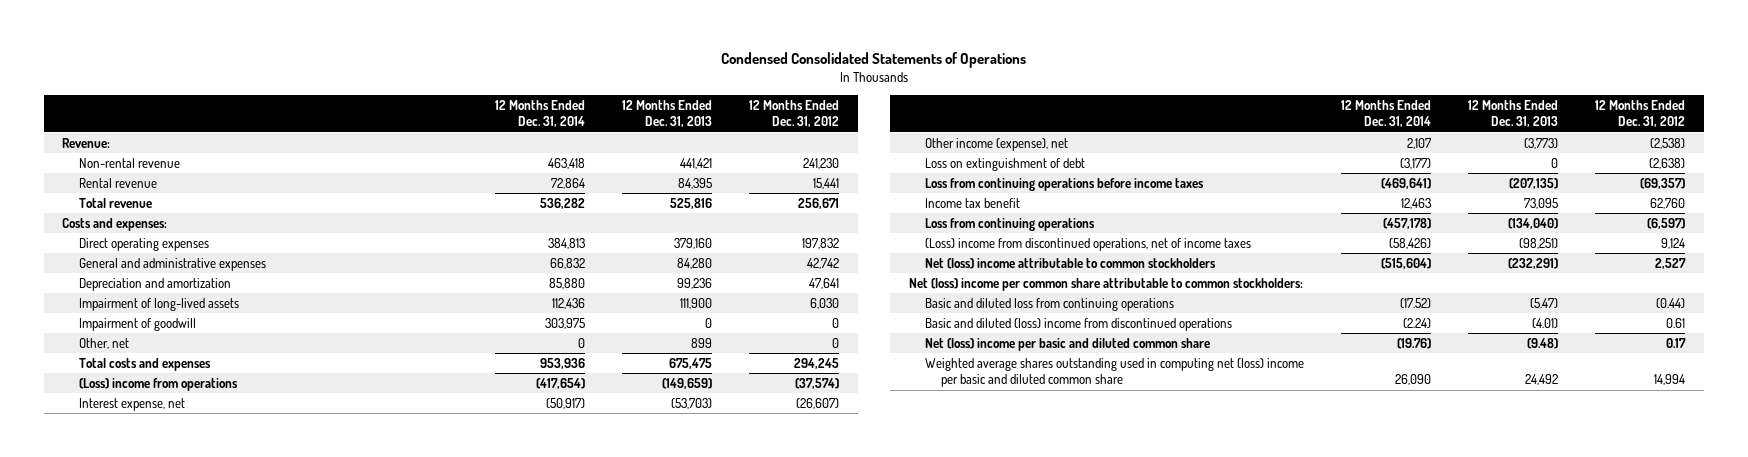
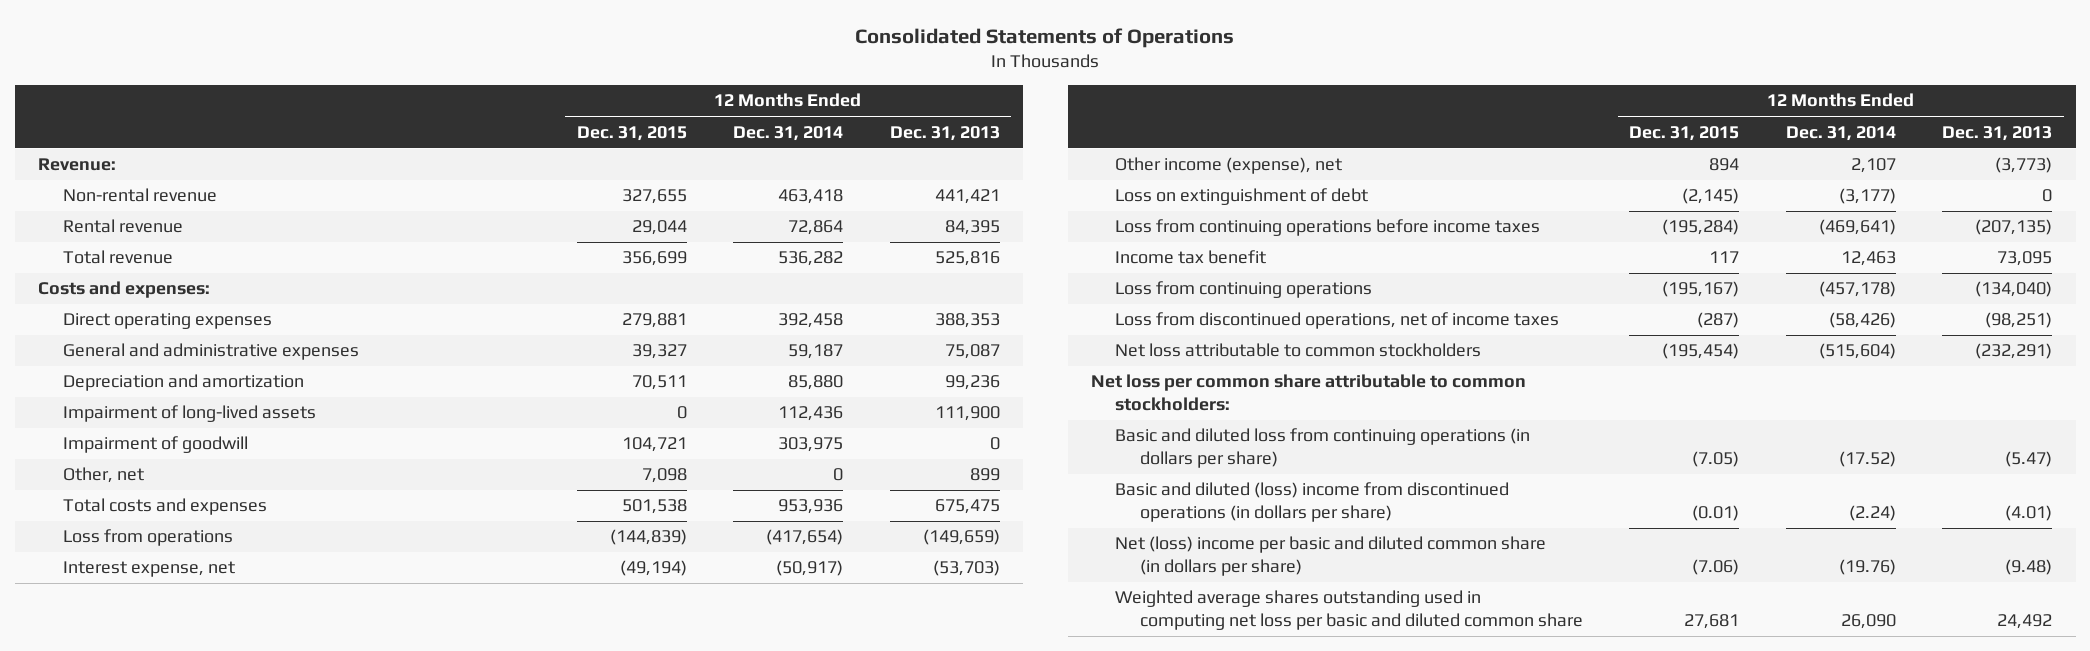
- Condensed Consolidated Statements of Operations
+ Consolidated Statements of Operations
- | 12 Months Ended Dec. 31, 2014 | 12 Months Ended Dec. 31, 2013 | 12 Months Ended Dec. 31, 2012
+ | 12 Months Ended Dec. 31, 2015 | 12 Months Ended Dec. 31, 2014 | 12 Months Ended Dec. 31, 2013
- Direct operating expenses | 384,813 | 379,160 | 197,832
- General and administrative expenses | 66,832 | 84,280 | 42,742
+ Direct operating expenses | 279,881 | 392,458 | 388,353
+ General and administrative expenses | 39,327 | 59,187 | 75,087
- (Loss) income from operations | (417,654) | (149,659) | (37,574)
+ Loss from operations | (144,839) | (417,654) | (149,659)
- (Loss) income from discontinued operations, net of income taxes | (58,426) | (98,251) | 9,124
- Net (loss) income attributable to common stockholders | (515,604) | (232,291) | 2,527
- Net (loss) income per common share attributable to common stockholders:
- Basic and diluted loss from continuing operations | (17.52) | (5.47) | (0.44)
- Basic and diluted (loss) income from discontinued operations | (2.24) | (4.01) | 0.61
- Net (loss) income per basic and diluted common share | (19.76) | (9.48) | 0.17
- Weighted average shares outstanding used in computing net (loss) income per basic and diluted common share | 26,090 | 24,492 | 14,994
+ Loss from discontinued operations, net of income taxes | (287) | (58,426) | (98,251)
+ Net loss attributable to common stockholders | (195,454) | (515,604) | (232,291)
+ Net loss per common share attributable to common stockholders:
+ Basic and diluted loss from continuing operations (in dollars per share) | (7.05) | (17.52) | (5.47)
+ Basic and diluted (loss) income from discontinued operations (in dollars per share) | (0.01) | (2.24) | (4.01)
+ Net (loss) income per basic and diluted common share (in dollars per share) | (7.06) | (19.76) | (9.48)
+ Weighted average shares outstanding used in computing net loss per basic and diluted common share | 27,681 | 26,090 | 24,492

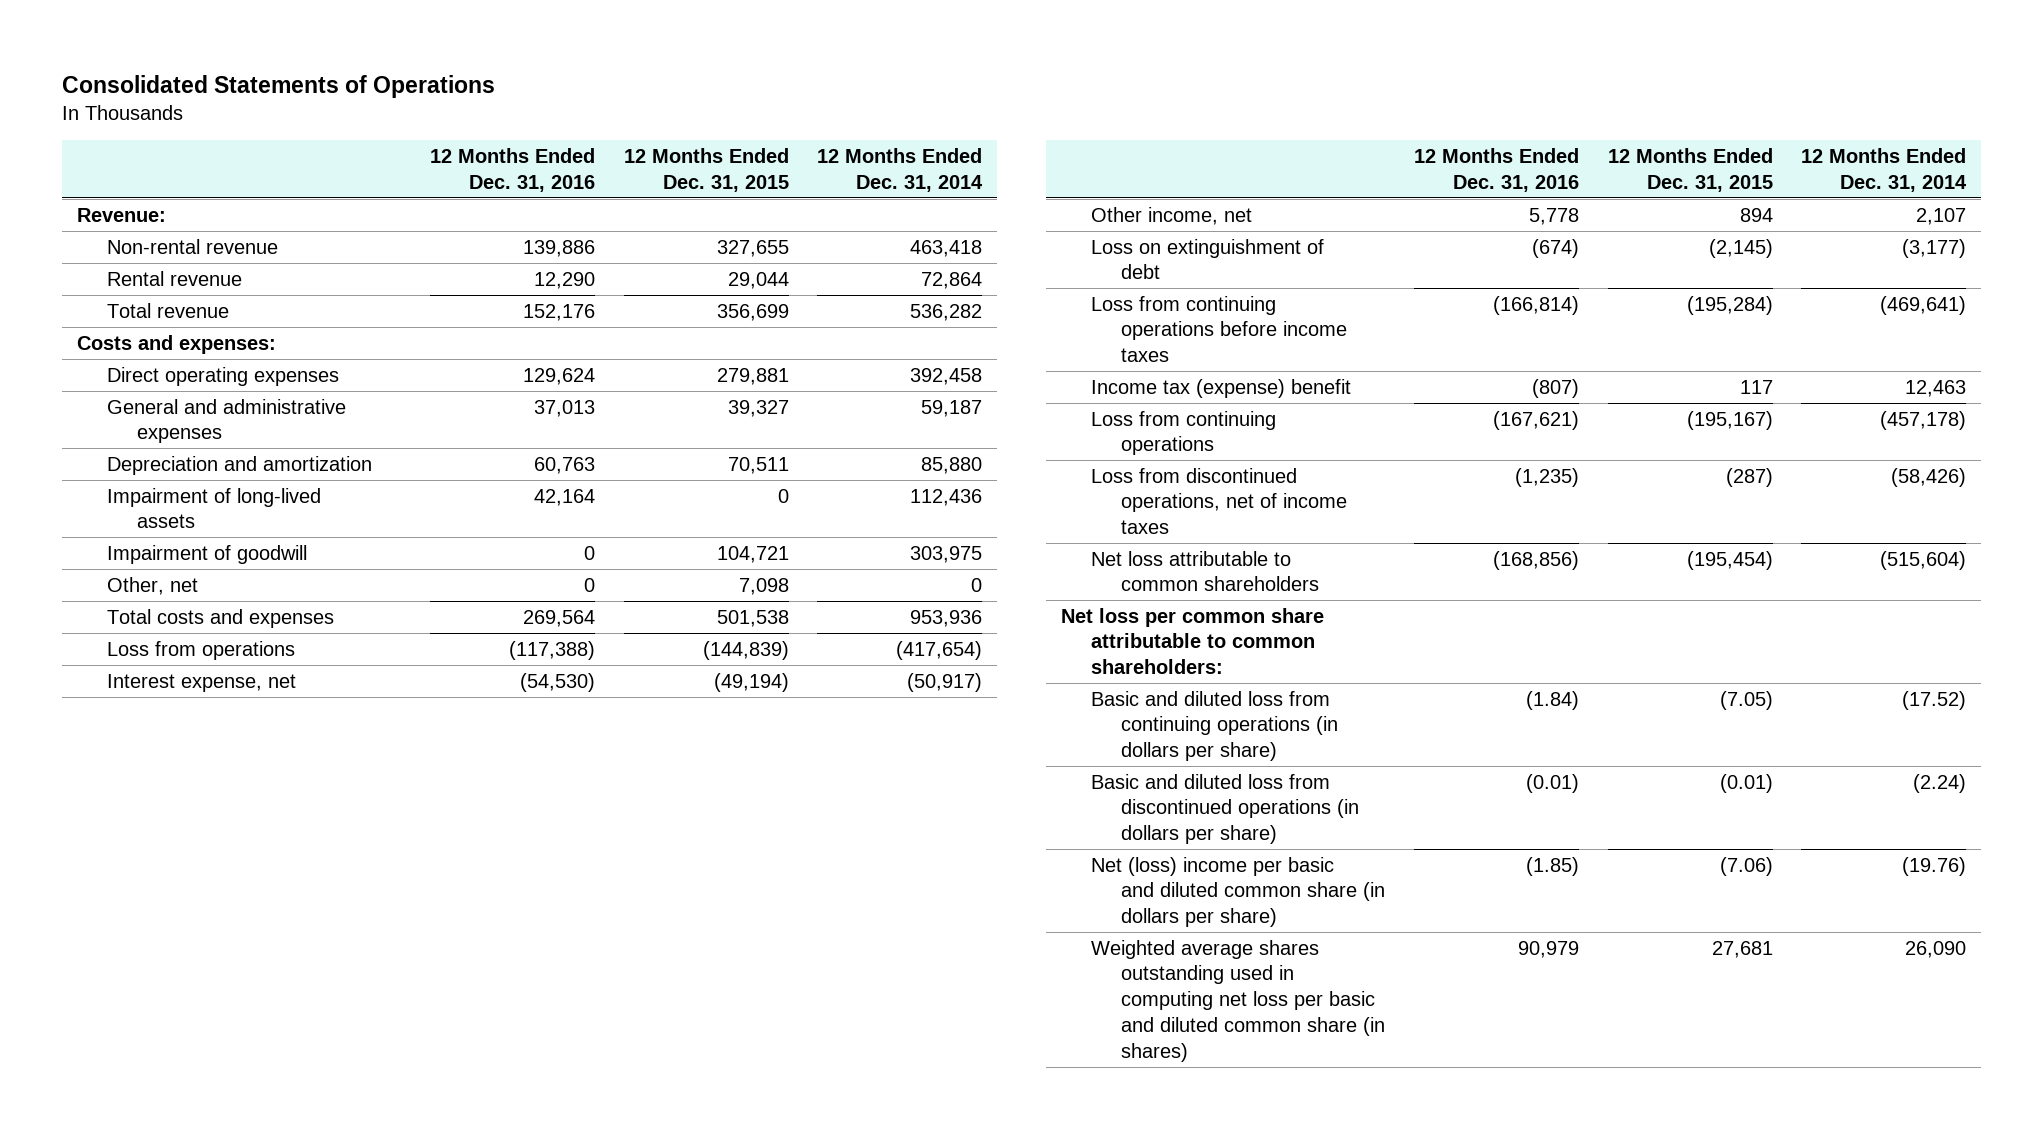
- | 12 Months Ended Dec. 31, 2015 | 12 Months Ended Dec. 31, 2014 | 12 Months Ended Dec. 31, 2013
+ | 12 Months Ended Dec. 31, 2016 | 12 Months Ended Dec. 31, 2015 | 12 Months Ended Dec. 31, 2014
- Other income (expense), net | 894 | 2,107 | (3,773)
+ Other income, net | 5,778 | 894 | 2,107
- Income tax benefit | 117 | 12,463 | 73,095
+ Income tax (expense) benefit | (807) | 117 | 12,463
- Net loss attributable to common stockholders | (195,454) | (515,604) | (232,291)
- Net loss per common share attributable to common stockholders:
+ Net loss attributable to common shareholders | (168,856) | (195,454) | (515,604)
+ Net loss per common share attributable to common shareholders:
- Basic and diluted (loss) income from discontinued operations (in dollars per share) | (0.01) | (2.24) | (4.01)
+ Basic and diluted loss from discontinued operations (in dollars per share) | (0.01) | (0.01) | (2.24)
- Weighted average shares outstanding used in computing net loss per basic and diluted common share | 27,681 | 26,090 | 24,492
+ Weighted average shares outstanding used in computing net loss per basic and diluted common share (in shares) | 90,979 | 27,681 | 26,090

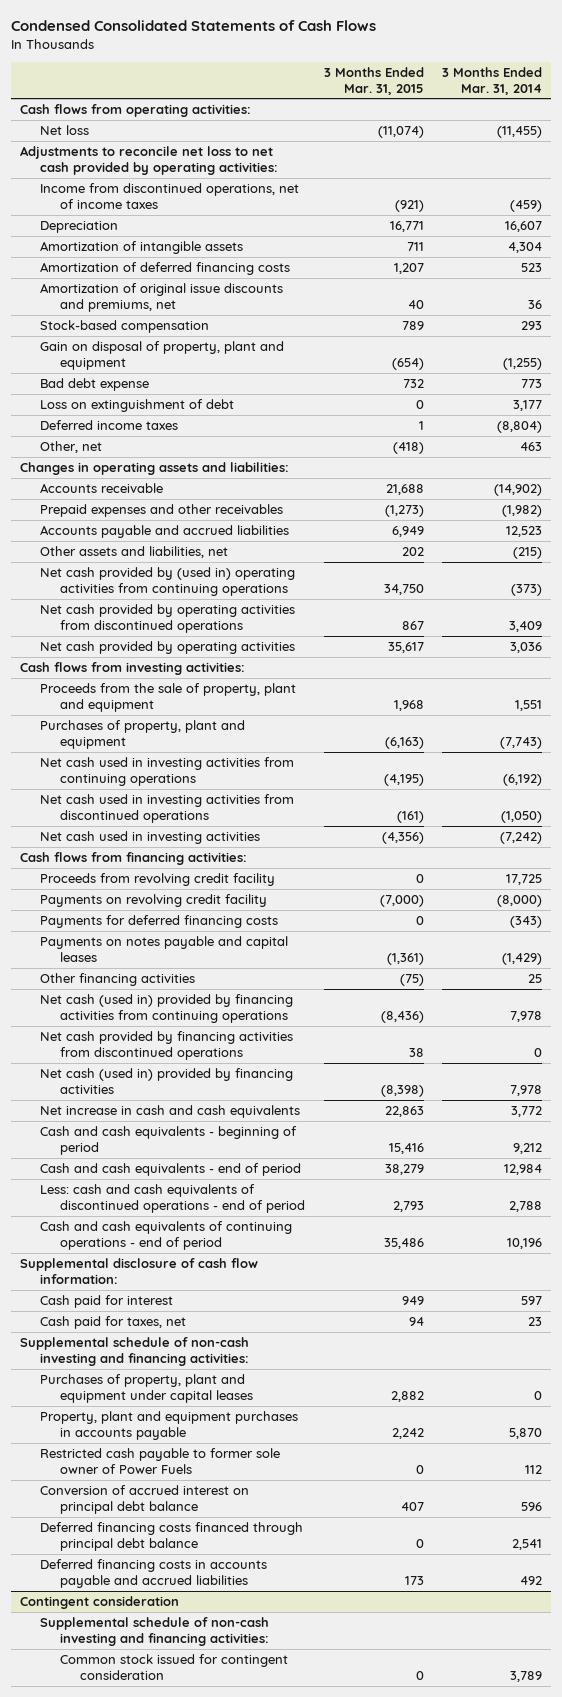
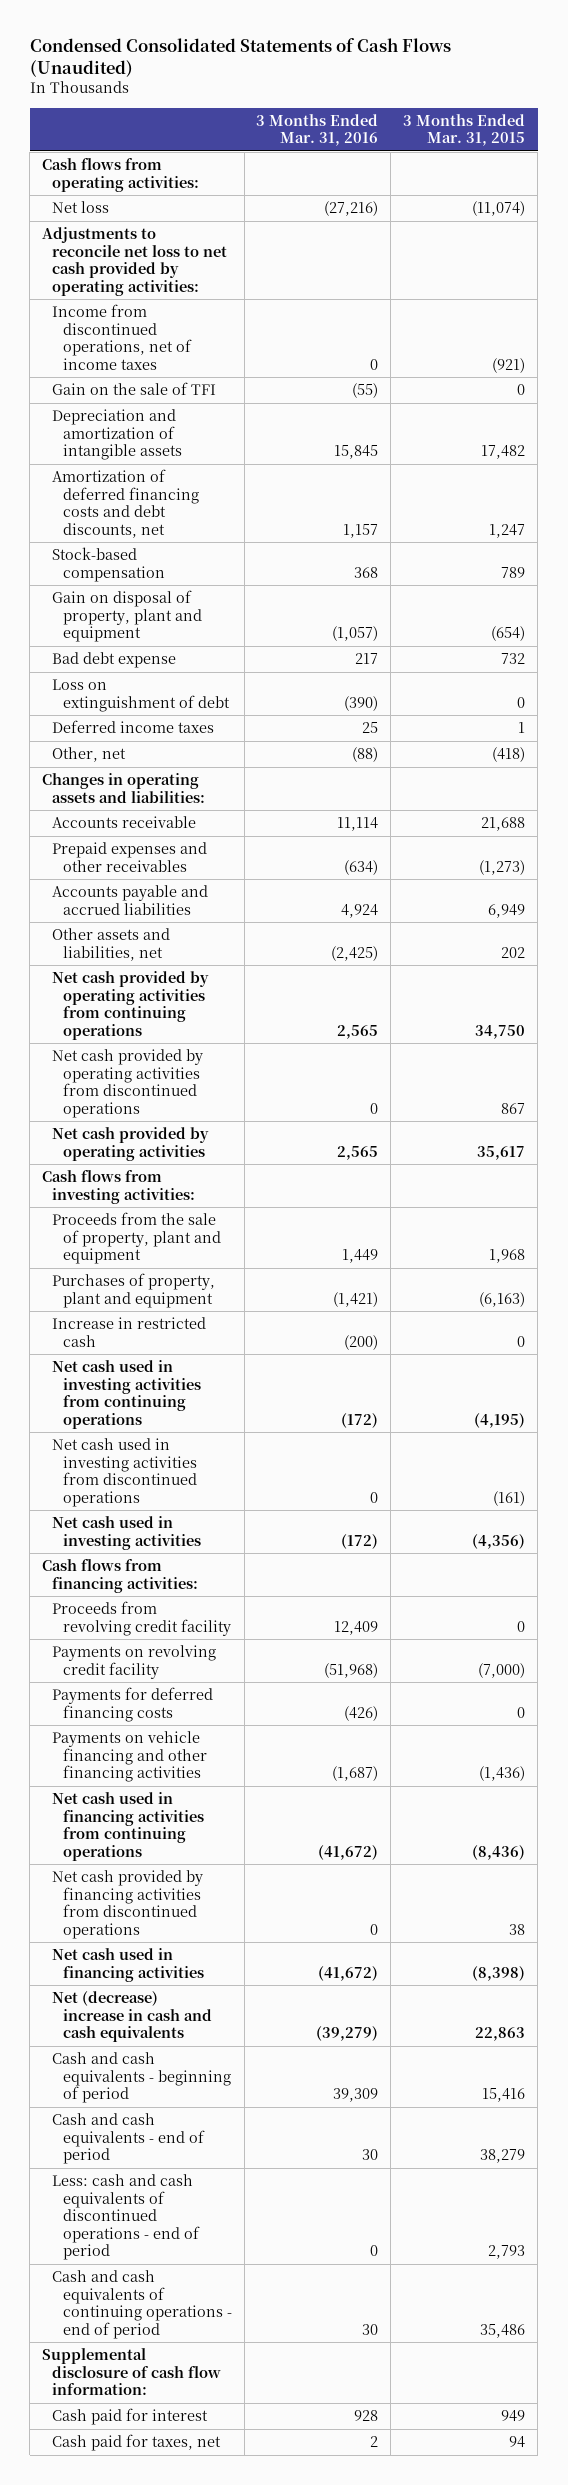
- Condensed Consolidated Statements of Cash Flows
+ Condensed Consolidated Statements of Cash Flows (Unaudited)
- | 3 Months Ended Mar. 31, 2015 | 3 Months Ended Mar. 31, 2014
+ | 3 Months Ended Mar. 31, 2016 | 3 Months Ended Mar. 31, 2015
- Depreciation | 16,771 | 16,607
- Amortization of intangible assets | 711 | 4,304
- Amortization of deferred financing costs | 1,207 | 523
- Amortization of original issue discounts and premiums, net | 40 | 36
+ Gain on the sale of TFI | (55) | 0
+ Depreciation and amortization of intangible assets | 15,845 | 17,482
+ Amortization of deferred financing costs and debt discounts, net | 1,157 | 1,247
- Net cash provided by (used in) operating activities from continuing operations | 34,750 | (373)
+ Net cash provided by operating activities from continuing operations | 2,565 | 34,750
+ Increase in restricted cash | (200) | 0
- Payments on notes payable and capital leases | (1,361) | (1,429)
- Other financing activities | (75) | 25
- Net cash (used in) provided by financing activities from continuing operations | (8,436) | 7,978
+ Payments on vehicle financing and other financing activities | (1,687) | (1,436)
+ Net cash used in financing activities from continuing operations | (41,672) | (8,436)
- Net cash (used in) provided by financing activities | (8,398) | 7,978
- Net increase in cash and cash equivalents | 22,863 | 3,772
+ Net cash used in financing activities | (41,672) | (8,398)
+ Net (decrease) increase in cash and cash equivalents | (39,279) | 22,863
- Supplemental schedule of non-cash investing and financing activities:
- Purchases of property, plant and equipment under capital leases | 2,882 | 0
- Property, plant and equipment purchases in accounts payable | 2,242 | 5,870
- Restricted cash payable to former sole owner of Power Fuels | 0 | 112
- Conversion of accrued interest on principal debt balance | 407 | 596
- Deferred financing costs financed through principal debt balance | 0 | 2,541
- Deferred financing costs in accounts payable and accrued liabilities | 173 | 492
- Contingent consideration
- Supplemental schedule of non-cash investing and financing activities:
- Common stock issued for contingent consideration | 0 | 3,789

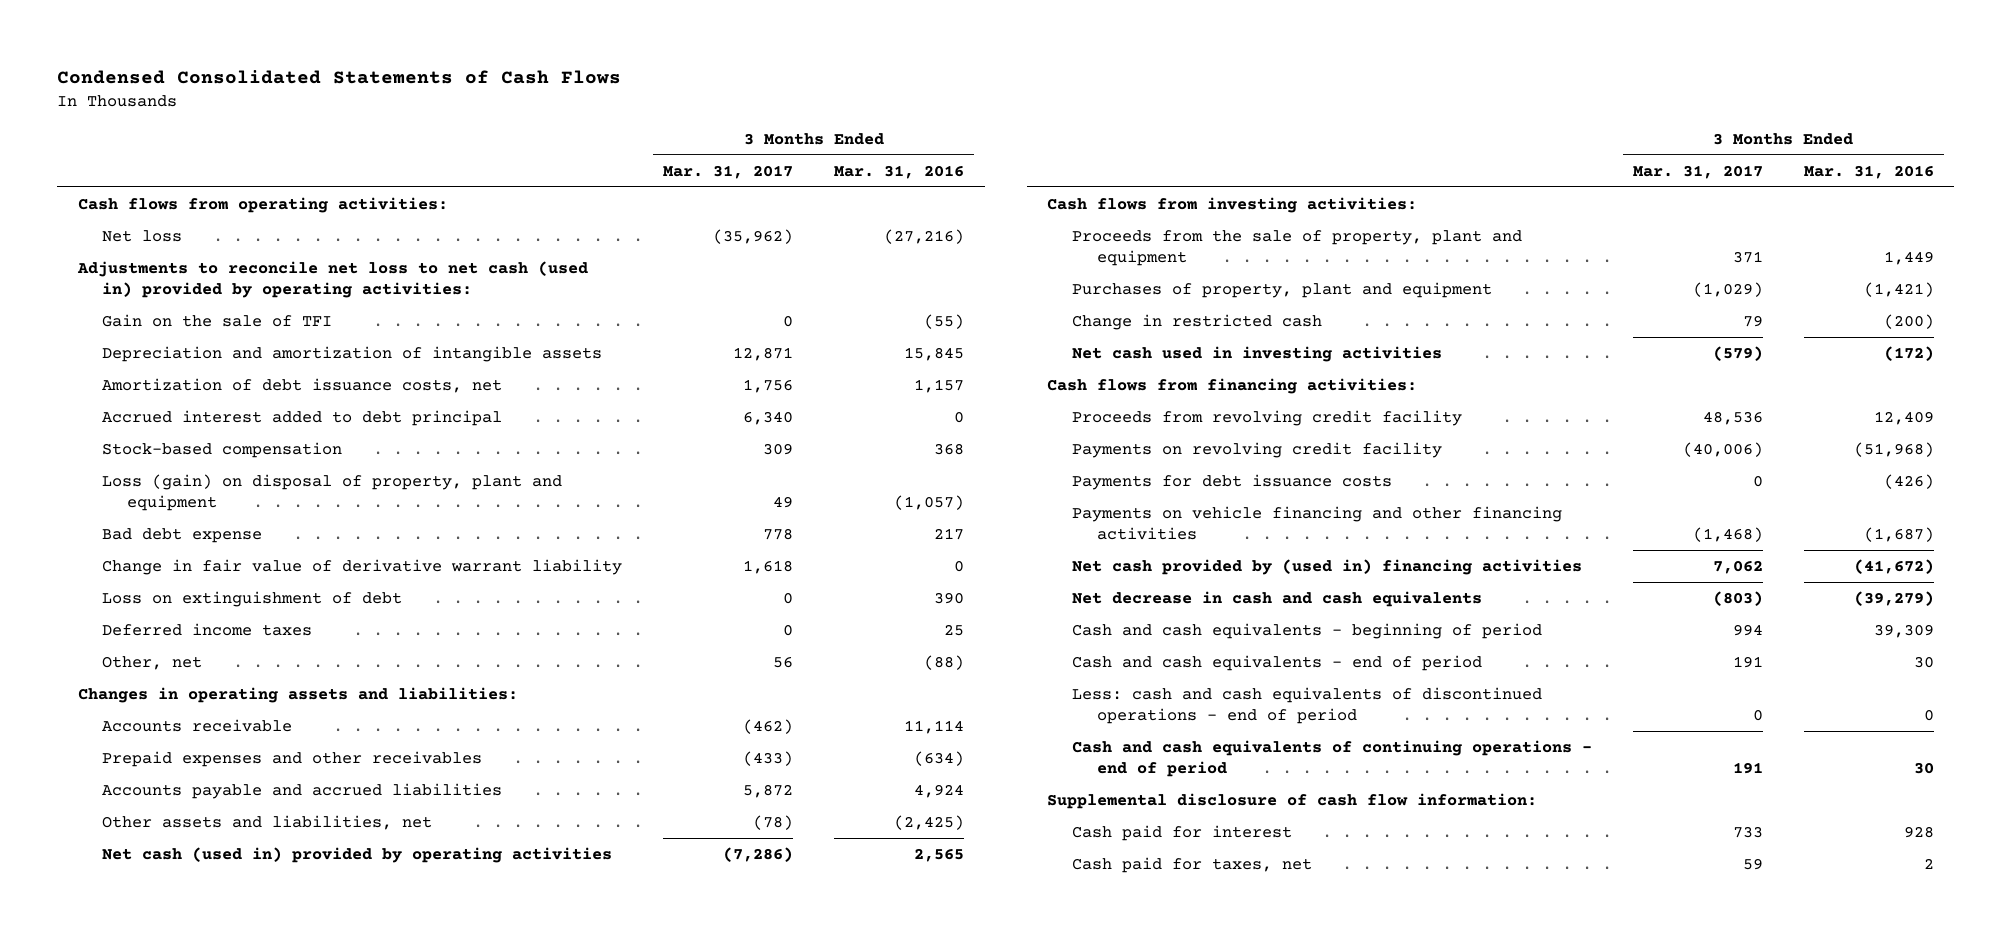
- Condensed Consolidated Statements of Cash Flows (Unaudited)
+ Condensed Consolidated Statements of Cash Flows
- | 3 Months Ended Mar. 31, 2016 | 3 Months Ended Mar. 31, 2015
+ | 3 Months Ended Mar. 31, 2017 | 3 Months Ended Mar. 31, 2016
- Adjustments to reconcile net loss to net cash provided by operating activities:
- Income from discontinued operations, net of income taxes | 0 | (921)
+ Adjustments to reconcile net loss to net cash (used in) provided by operating activities:
- Amortization of deferred financing costs and debt discounts, net | 1,157 | 1,247
+ Amortization of debt issuance costs, net | 1,756 | 1,157
+ Accrued interest added to debt principal | 6,340 | 0
- Gain on disposal of property, plant and equipment | (1,057) | (654)
+ Loss (gain) on disposal of property, plant and equipment | 49 | (1,057)
- Loss on extinguishment of debt | (390) | 0
+ Change in fair value of derivative warrant liability | 1,618 | 0
+ Loss on extinguishment of debt | 0 | 390
- Net cash provided by operating activities from continuing operations | 2,565 | 34,750
- Net cash provided by operating activities from discontinued operations | 0 | 867
- Net cash provided by operating activities | 2,565 | 35,617
+ Net cash (used in) provided by operating activities | (7,286) | 2,565
- Increase in restricted cash | (200) | 0
- Net cash used in investing activities from continuing operations | (172) | (4,195)
- Net cash used in investing activities from discontinued operations | 0 | (161)
+ Change in restricted cash | 79 | (200)
- Payments for deferred financing costs | (426) | 0
+ Payments for debt issuance costs | 0 | (426)
- Net cash used in financing activities from continuing operations | (41,672) | (8,436)
- Net cash provided by financing activities from discontinued operations | 0 | 38
- Net cash used in financing activities | (41,672) | (8,398)
- Net (decrease) increase in cash and cash equivalents | (39,279) | 22,863
+ Net cash provided by (used in) financing activities | 7,062 | (41,672)
+ Net decrease in cash and cash equivalents | (803) | (39,279)

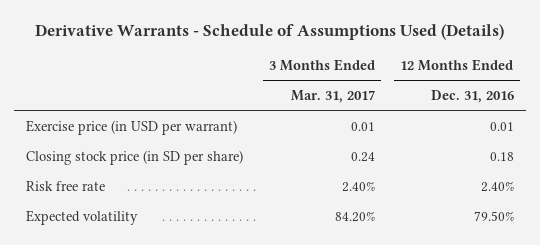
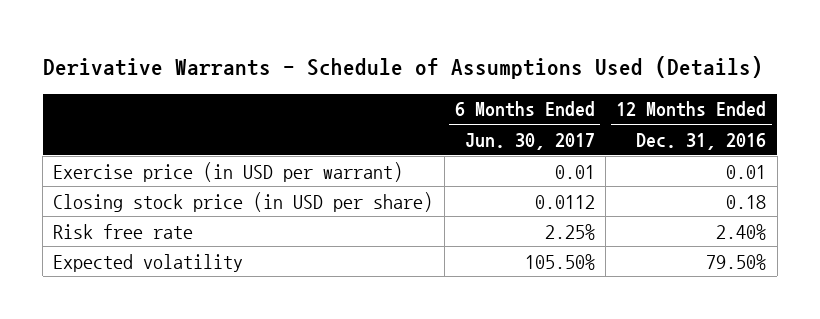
- | 3 Months Ended Mar. 31, 2017 | 12 Months Ended Dec. 31, 2016
+ | 6 Months Ended Jun. 30, 2017 | 12 Months Ended Dec. 31, 2016
- Closing stock price (in SD per share) | 0.24 | 0.18
+ Closing stock price (in USD per share) | 0.0112 | 0.18

